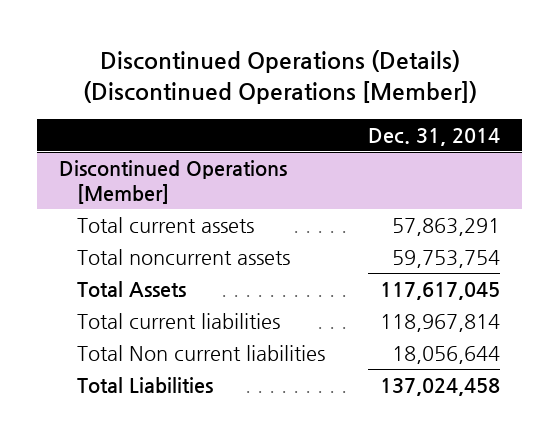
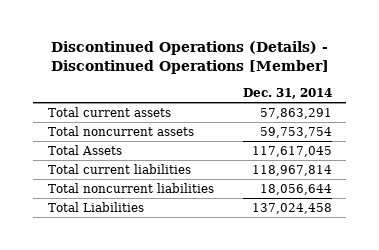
- Discontinued Operations (Details) (Discontinued Operations [Member])
+ Discontinued Operations (Details) - Discontinued Operations [Member]
- Discontinued Operations [Member]
- Total Non current liabilities | 18,056,644
+ Total noncurrent liabilities | 18,056,644

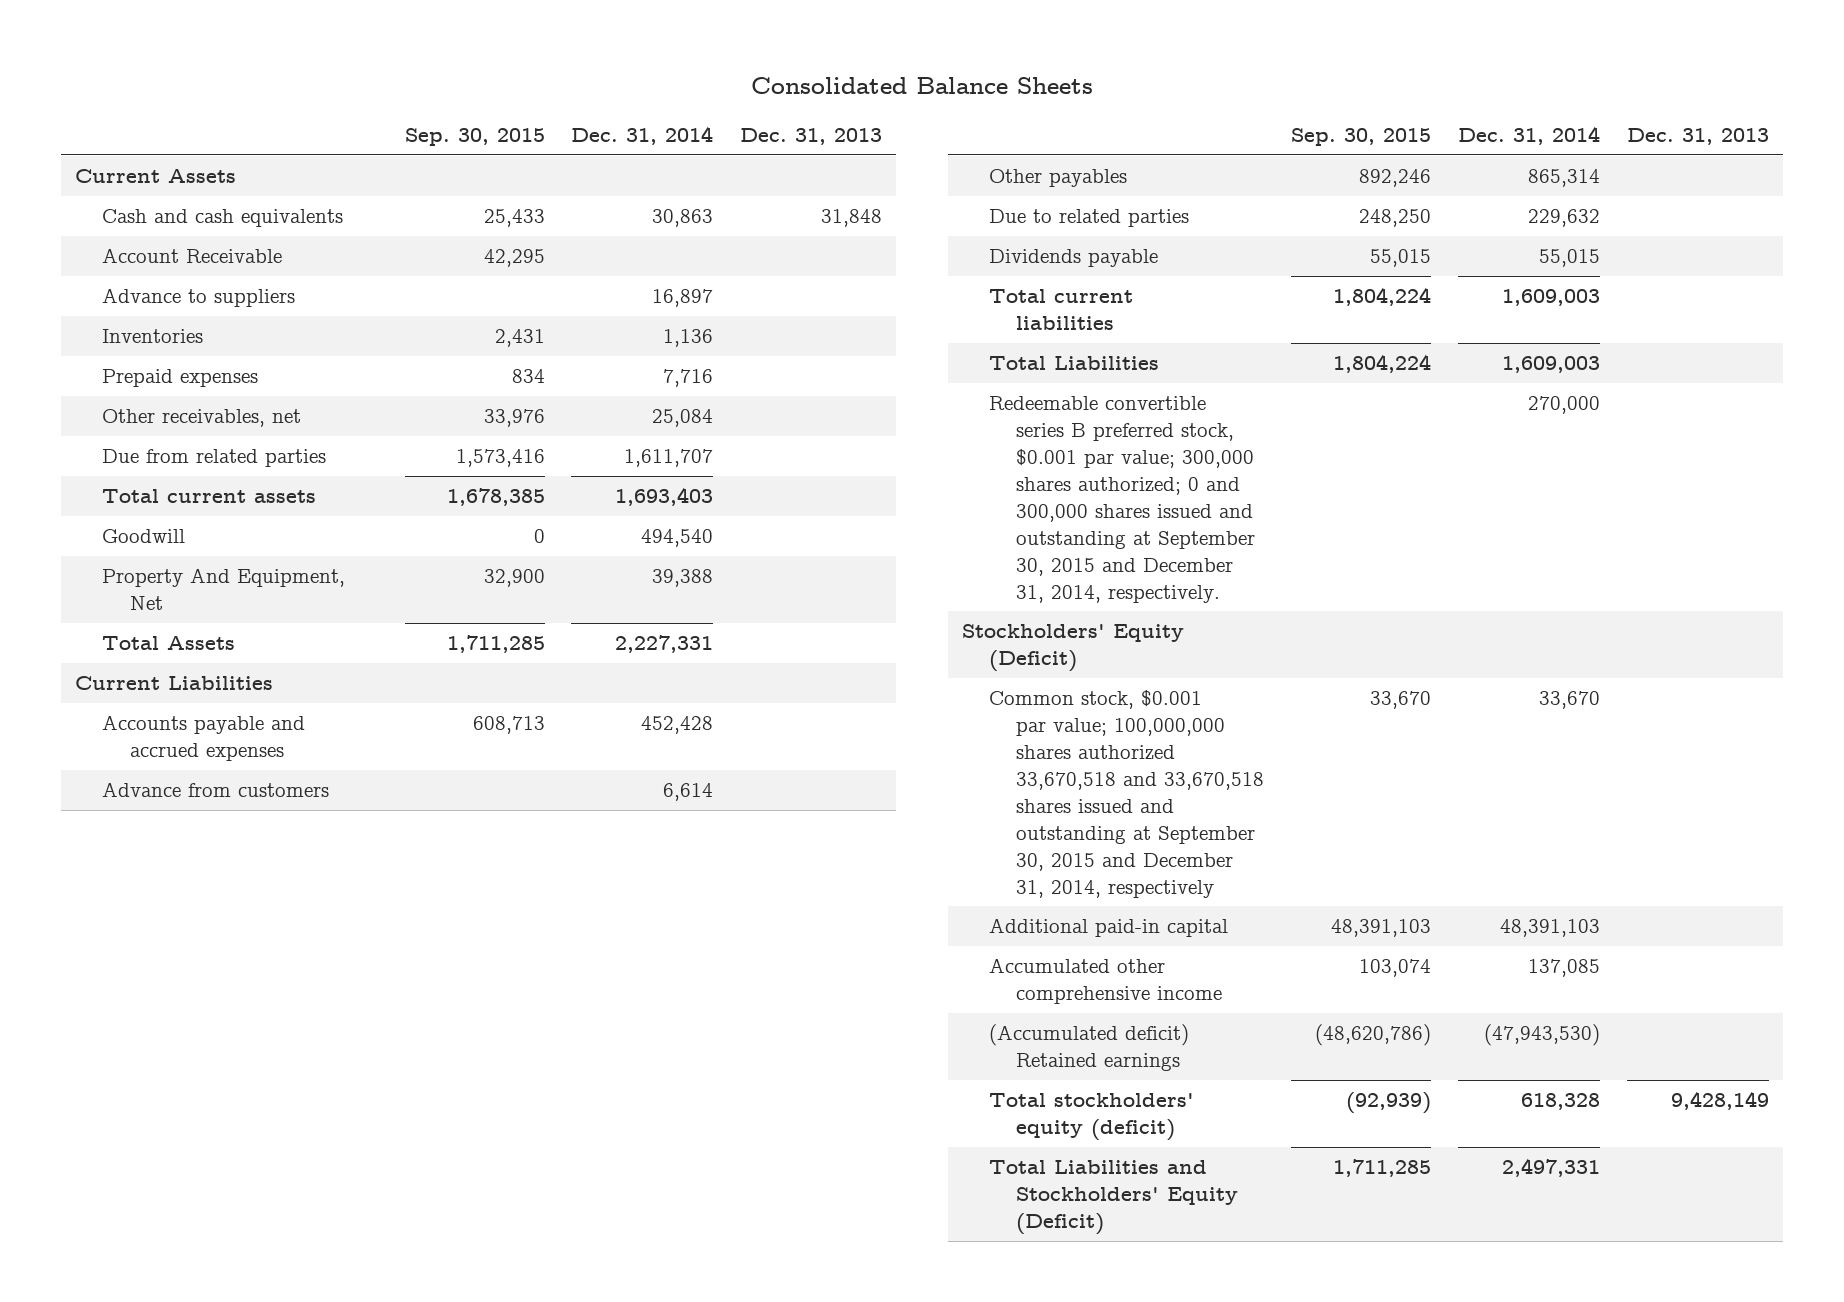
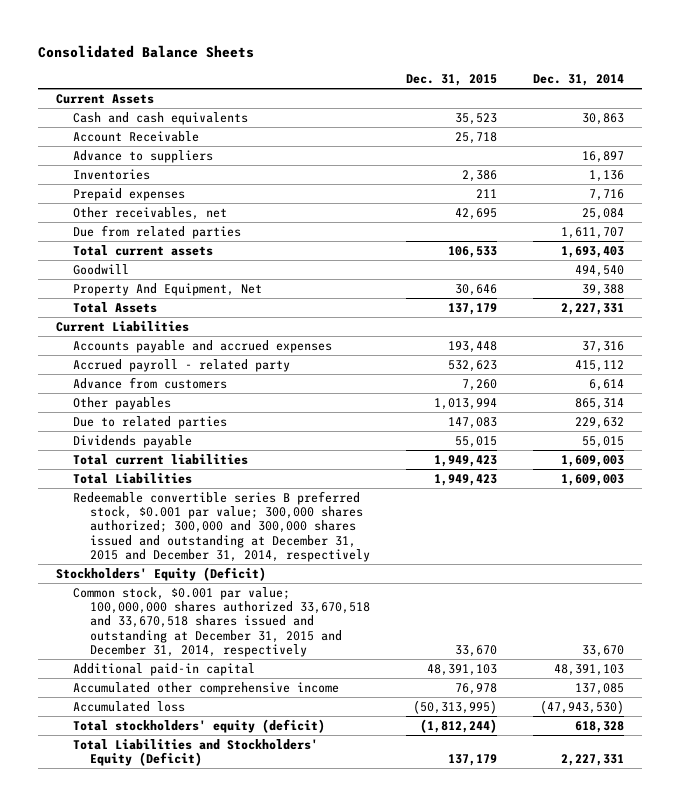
- | Sep. 30, 2015 | Dec. 31, 2014 | Dec. 31, 2013
+ | Dec. 31, 2015 | Dec. 31, 2014
- Accounts payable and accrued expenses | 608,713 | 452,428 |
+ Accounts payable and accrued expenses | 193,448 | 37,316
+ Accrued payroll - related party | 532,623 | 415,112
- Redeemable convertible series B preferred stock, $0.001 par value; 300,000 shares authorized; 0 and 300,000 shares issued and outstanding at September 30, 2015 and December 31, 2014, respectively. | | 270,000 |
+ Redeemable convertible series B preferred stock, $0.001 par value; 300,000 shares authorized; 300,000 and 300,000 shares issued and outstanding at December 31, 2015 and December 31, 2014, respectively
- Common stock, $0.001 par value; 100,000,000 shares authorized 33,670,518 and 33,670,518 shares issued and outstanding at September 30, 2015 and December 31, 2014, respectively | 33,670 | 33,670 |
+ Common stock, $0.001 par value; 100,000,000 shares authorized 33,670,518 and 33,670,518 shares issued and outstanding at December 31, 2015 and December 31, 2014, respectively | 33,670 | 33,670
- (Accumulated deficit) Retained earnings | (48,620,786) | (47,943,530) |
+ Accumulated loss | (50,313,995) | (47,943,530)
- Total Liabilities and Stockholders' Equity (Deficit) | 1,711,285 | 2,497,331 |
+ Total Liabilities and Stockholders' Equity (Deficit) | 137,179 | 2,227,331

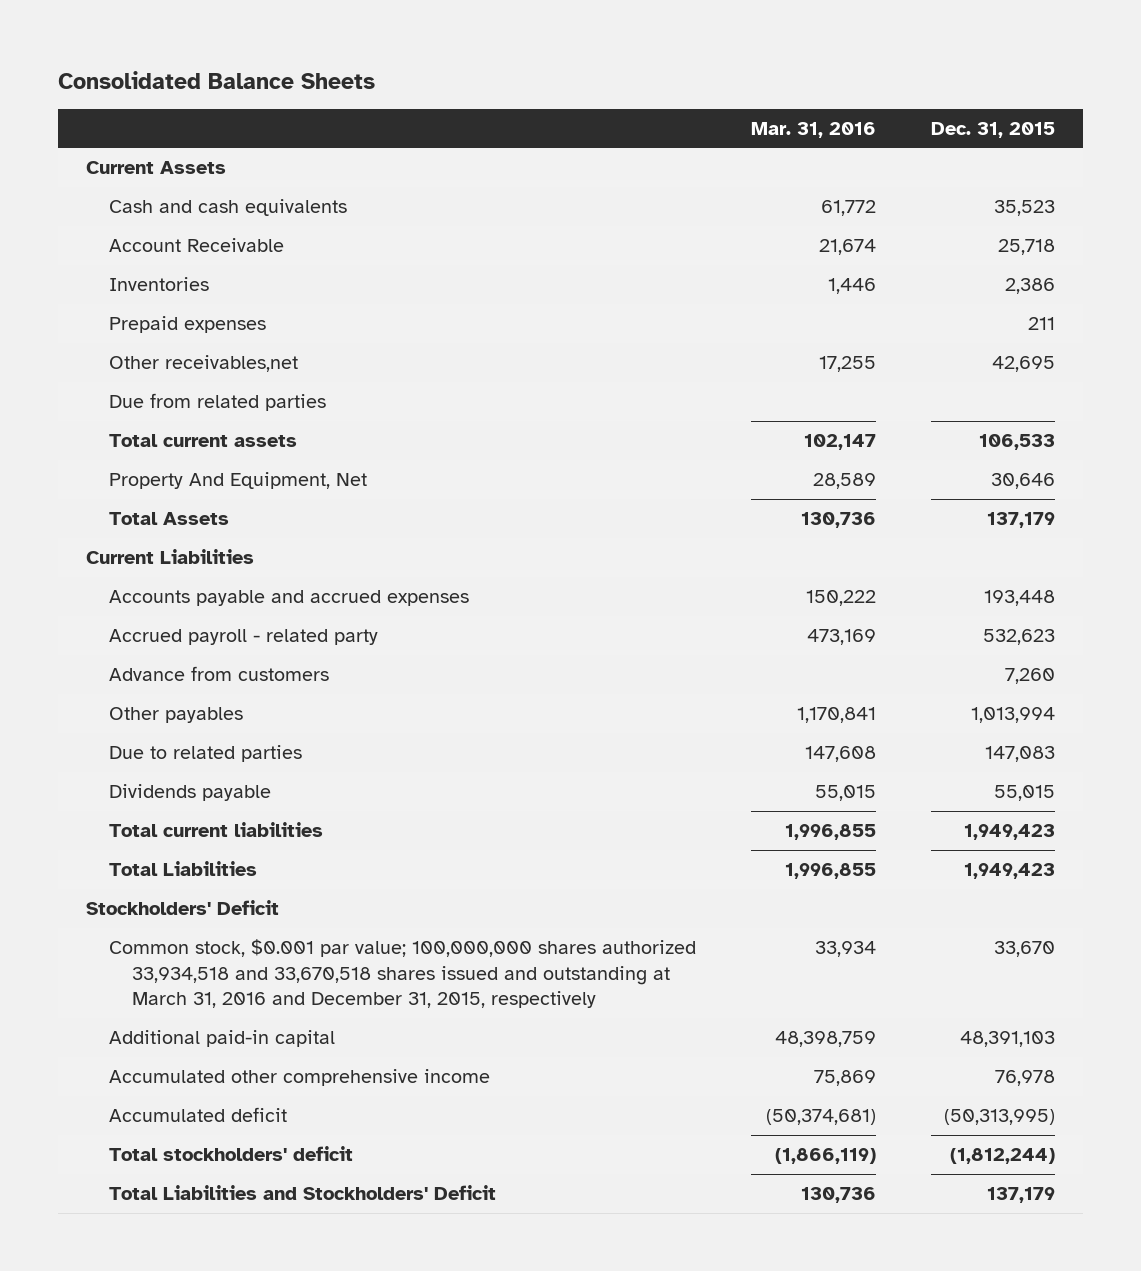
- | Dec. 31, 2015 | Dec. 31, 2014
+ | Mar. 31, 2016 | Dec. 31, 2015
- Advance to suppliers | | 16,897
- Other receivables, net | 42,695 | 25,084
+ Other receivables,net | 17,255 | 42,695
- Goodwill | | 494,540
- Redeemable convertible series B preferred stock, $0.001 par value; 300,000 shares authorized; 300,000 and 300,000 shares issued and outstanding at December 31, 2015 and December 31, 2014, respectively
- Stockholders' Equity (Deficit)
- Common stock, $0.001 par value; 100,000,000 shares authorized 33,670,518 and 33,670,518 shares issued and outstanding at December 31, 2015 and December 31, 2014, respectively | 33,670 | 33,670
+ Stockholders' Deficit
+ Common stock, $0.001 par value; 100,000,000 shares authorized 33,934,518 and 33,670,518 shares issued and outstanding at March 31, 2016 and December 31, 2015, respectively | 33,934 | 33,670
- Accumulated loss | (50,313,995) | (47,943,530)
- Total stockholders' equity (deficit) | (1,812,244) | 618,328
- Total Liabilities and Stockholders' Equity (Deficit) | 137,179 | 2,227,331
+ Accumulated deficit | (50,374,681) | (50,313,995)
+ Total stockholders' deficit | (1,866,119) | (1,812,244)
+ Total Liabilities and Stockholders' Deficit | 130,736 | 137,179

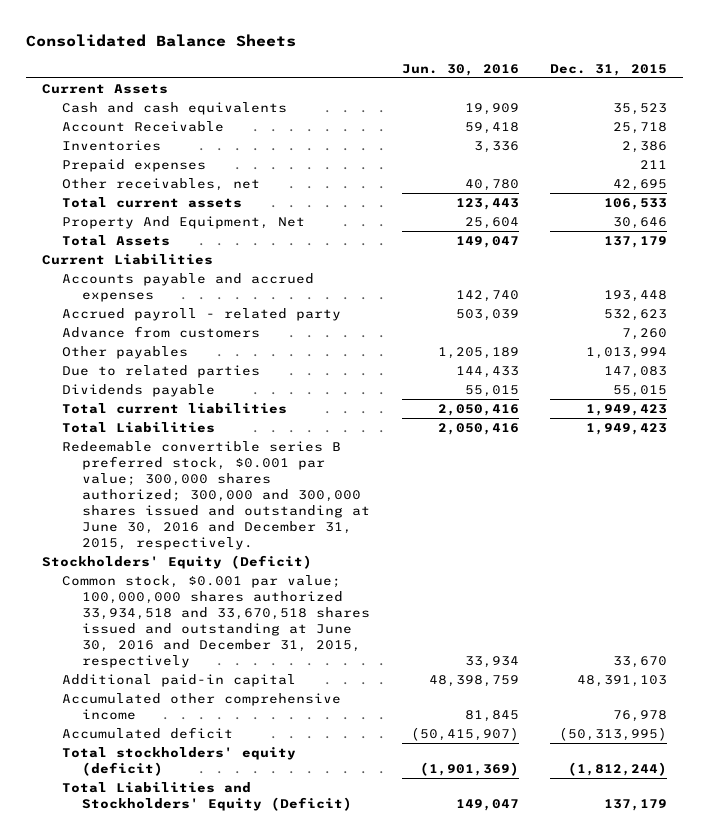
- | Mar. 31, 2016 | Dec. 31, 2015
+ | Jun. 30, 2016 | Dec. 31, 2015
- Other receivables,net | 17,255 | 42,695
- Due from related parties
+ Other receivables, net | 40,780 | 42,695
- Stockholders' Deficit
- Common stock, $0.001 par value; 100,000,000 shares authorized 33,934,518 and 33,670,518 shares issued and outstanding at March 31, 2016 and December 31, 2015, respectively | 33,934 | 33,670
+ Redeemable convertible series B preferred stock, $0.001 par value; 300,000 shares authorized; 300,000 and 300,000 shares issued and outstanding at June 30, 2016 and December 31, 2015, respectively.
+ Stockholders' Equity (Deficit)
+ Common stock, $0.001 par value; 100,000,000 shares authorized 33,934,518 and 33,670,518 shares issued and outstanding at June 30, 2016 and December 31, 2015, respectively | 33,934 | 33,670
- Total stockholders' deficit | (1,866,119) | (1,812,244)
- Total Liabilities and Stockholders' Deficit | 130,736 | 137,179
+ Total stockholders' equity (deficit) | (1,901,369) | (1,812,244)
+ Total Liabilities and Stockholders' Equity (Deficit) | 149,047 | 137,179

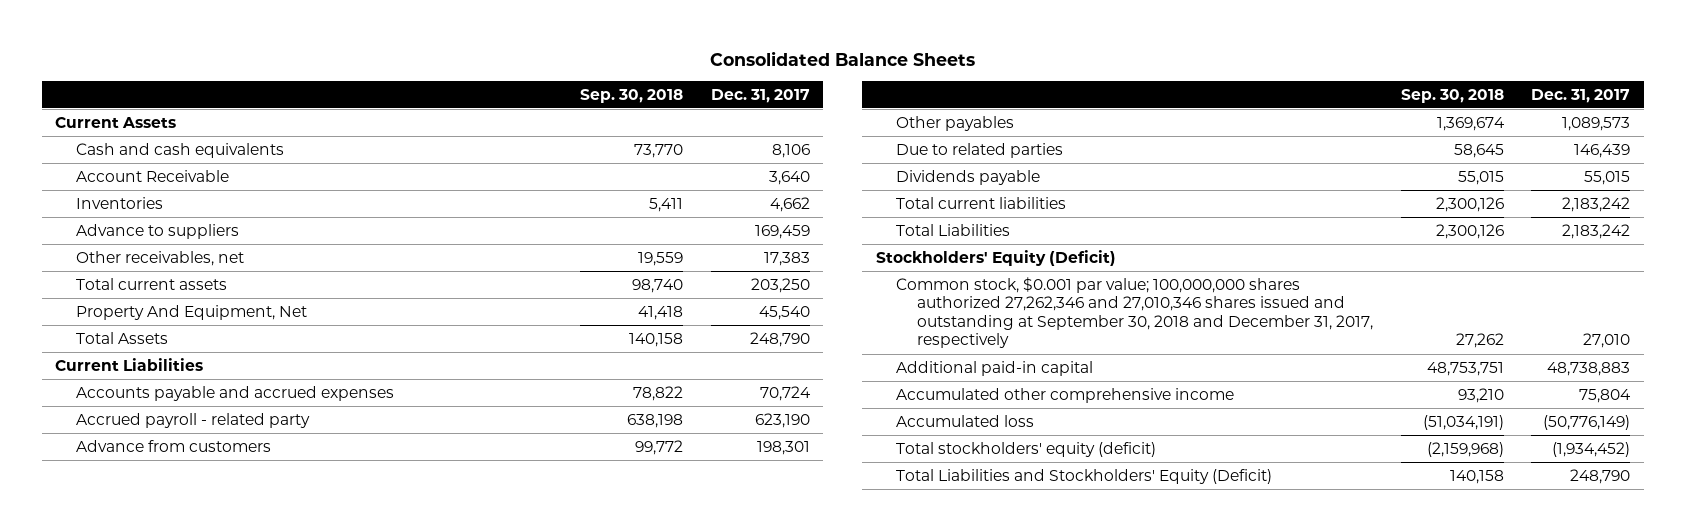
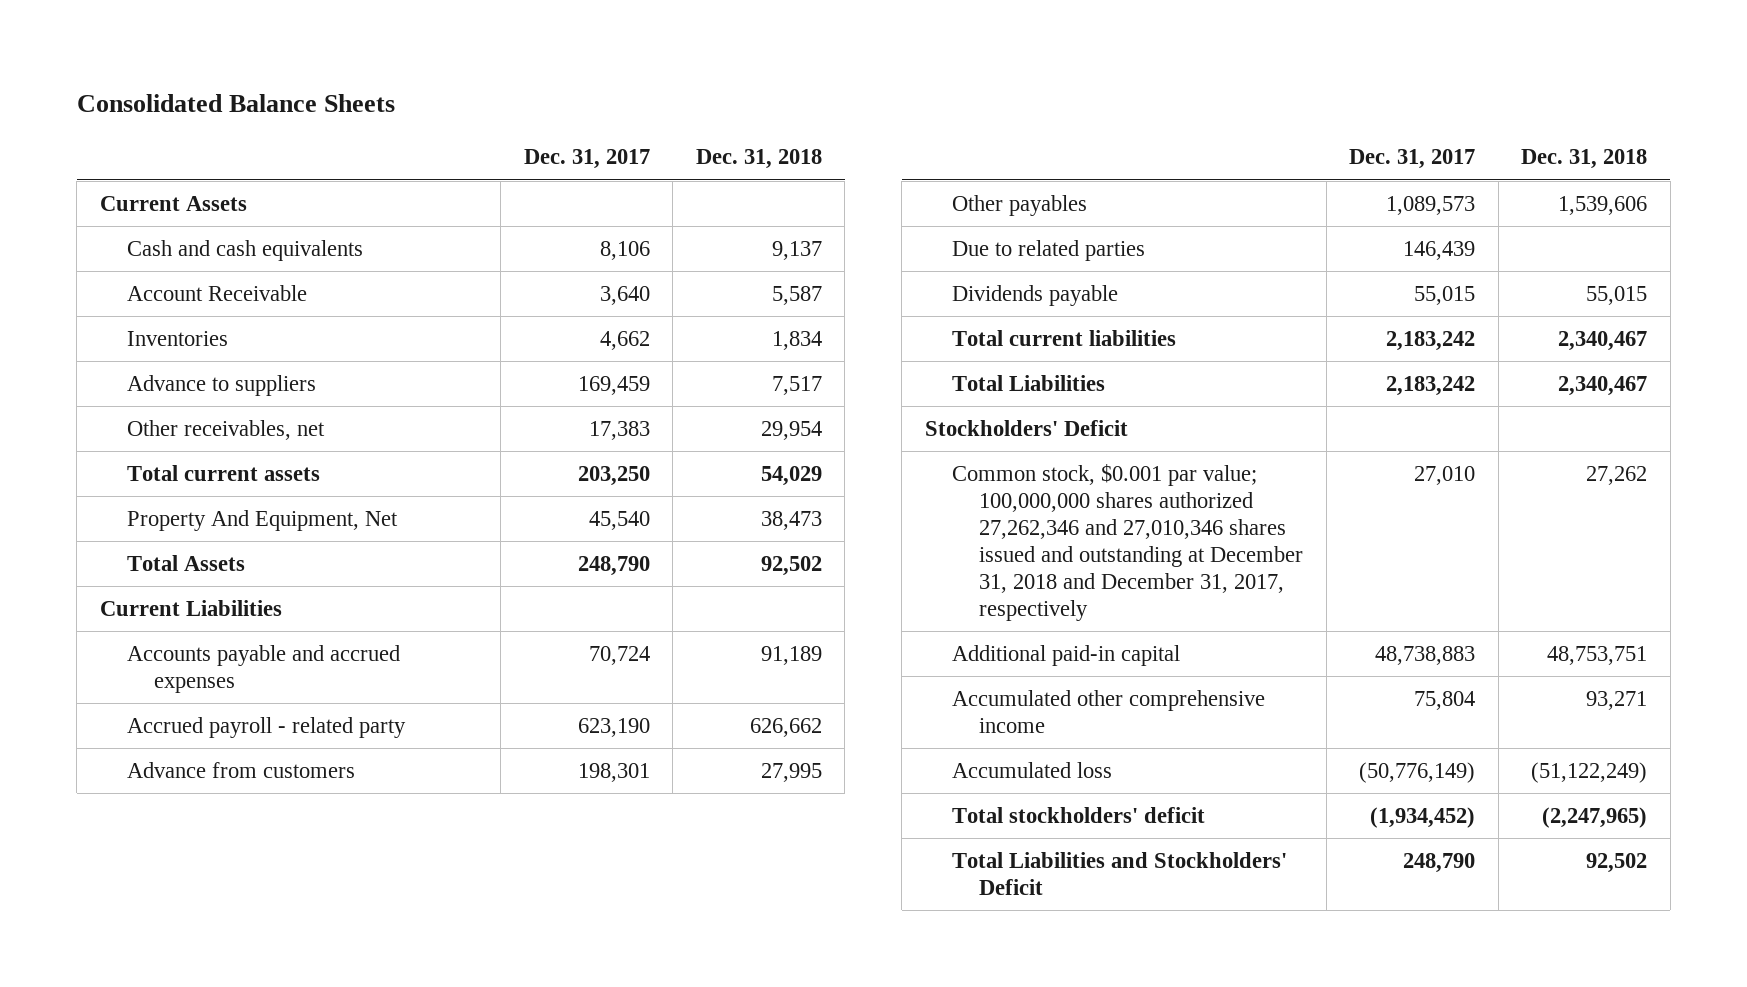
- | Sep. 30, 2018 | Dec. 31, 2017
+ | Dec. 31, 2017 | Dec. 31, 2018
- Stockholders' Equity (Deficit)
- Common stock, $0.001 par value; 100,000,000 shares authorized 27,262,346 and 27,010,346 shares issued and outstanding at September 30, 2018 and December 31, 2017, respectively | 27,262 | 27,010
+ Stockholders' Deficit
+ Common stock, $0.001 par value; 100,000,000 shares authorized 27,262,346 and 27,010,346 shares issued and outstanding at December 31, 2018 and December 31, 2017, respectively | 27,010 | 27,262
- Total stockholders' equity (deficit) | (2,159,968) | (1,934,452)
- Total Liabilities and Stockholders' Equity (Deficit) | 140,158 | 248,790
+ Total stockholders' deficit | (1,934,452) | (2,247,965)
+ Total Liabilities and Stockholders' Deficit | 248,790 | 92,502

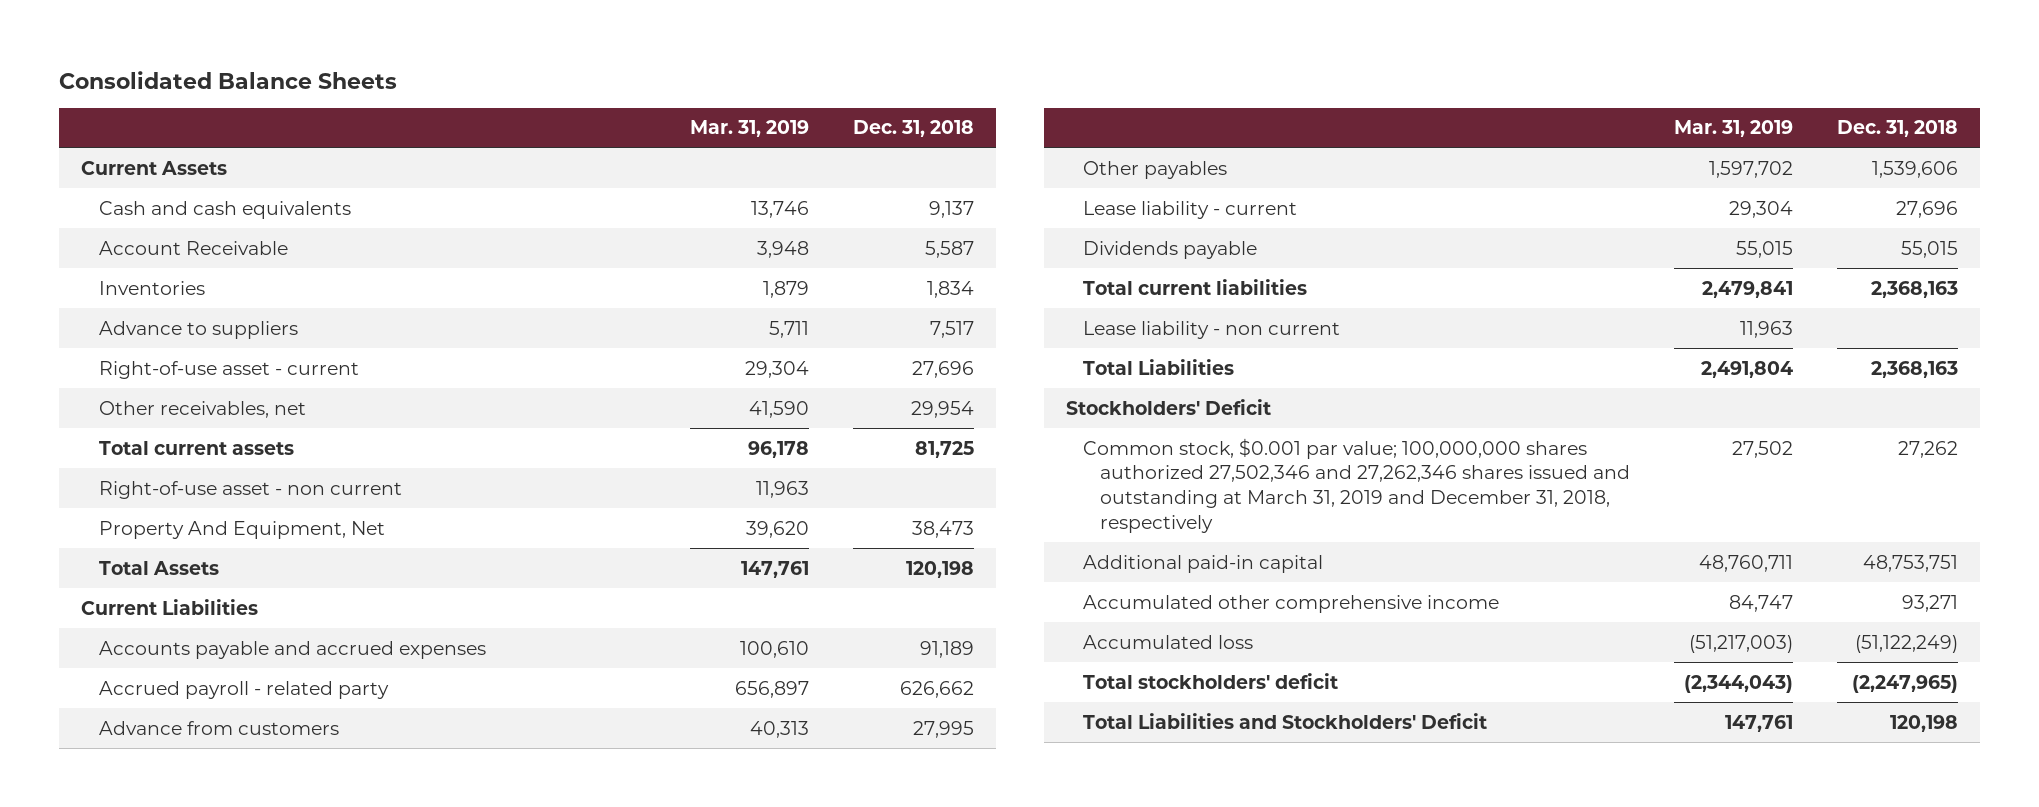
- | Dec. 31, 2017 | Dec. 31, 2018
+ | Mar. 31, 2019 | Dec. 31, 2018
+ Right-of-use asset - current | 29,304 | 27,696
- Total current assets | 203,250 | 54,029
+ Total current assets | 96,178 | 81,725
+ Right-of-use asset - non current | 11,963 |
- Total Assets | 248,790 | 92,502
+ Total Assets | 147,761 | 120,198
- Due to related parties | 146,439 |
+ Lease liability - current | 29,304 | 27,696
- Total current liabilities | 2,183,242 | 2,340,467
- Total Liabilities | 2,183,242 | 2,340,467
+ Total current liabilities | 2,479,841 | 2,368,163
+ Lease liability - non current | 11,963 |
+ Total Liabilities | 2,491,804 | 2,368,163
- Common stock, $0.001 par value; 100,000,000 shares authorized 27,262,346 and 27,010,346 shares issued and outstanding at December 31, 2018 and December 31, 2017, respectively | 27,010 | 27,262
+ Common stock, $0.001 par value; 100,000,000 shares authorized 27,502,346 and 27,262,346 shares issued and outstanding at March 31, 2019 and December 31, 2018, respectively | 27,502 | 27,262
- Total Liabilities and Stockholders' Deficit | 248,790 | 92,502
+ Total Liabilities and Stockholders' Deficit | 147,761 | 120,198

